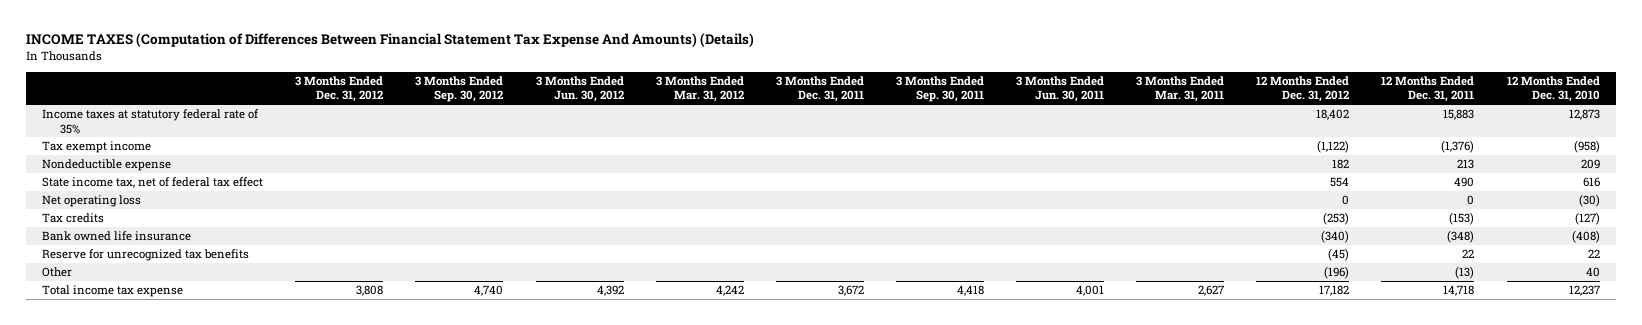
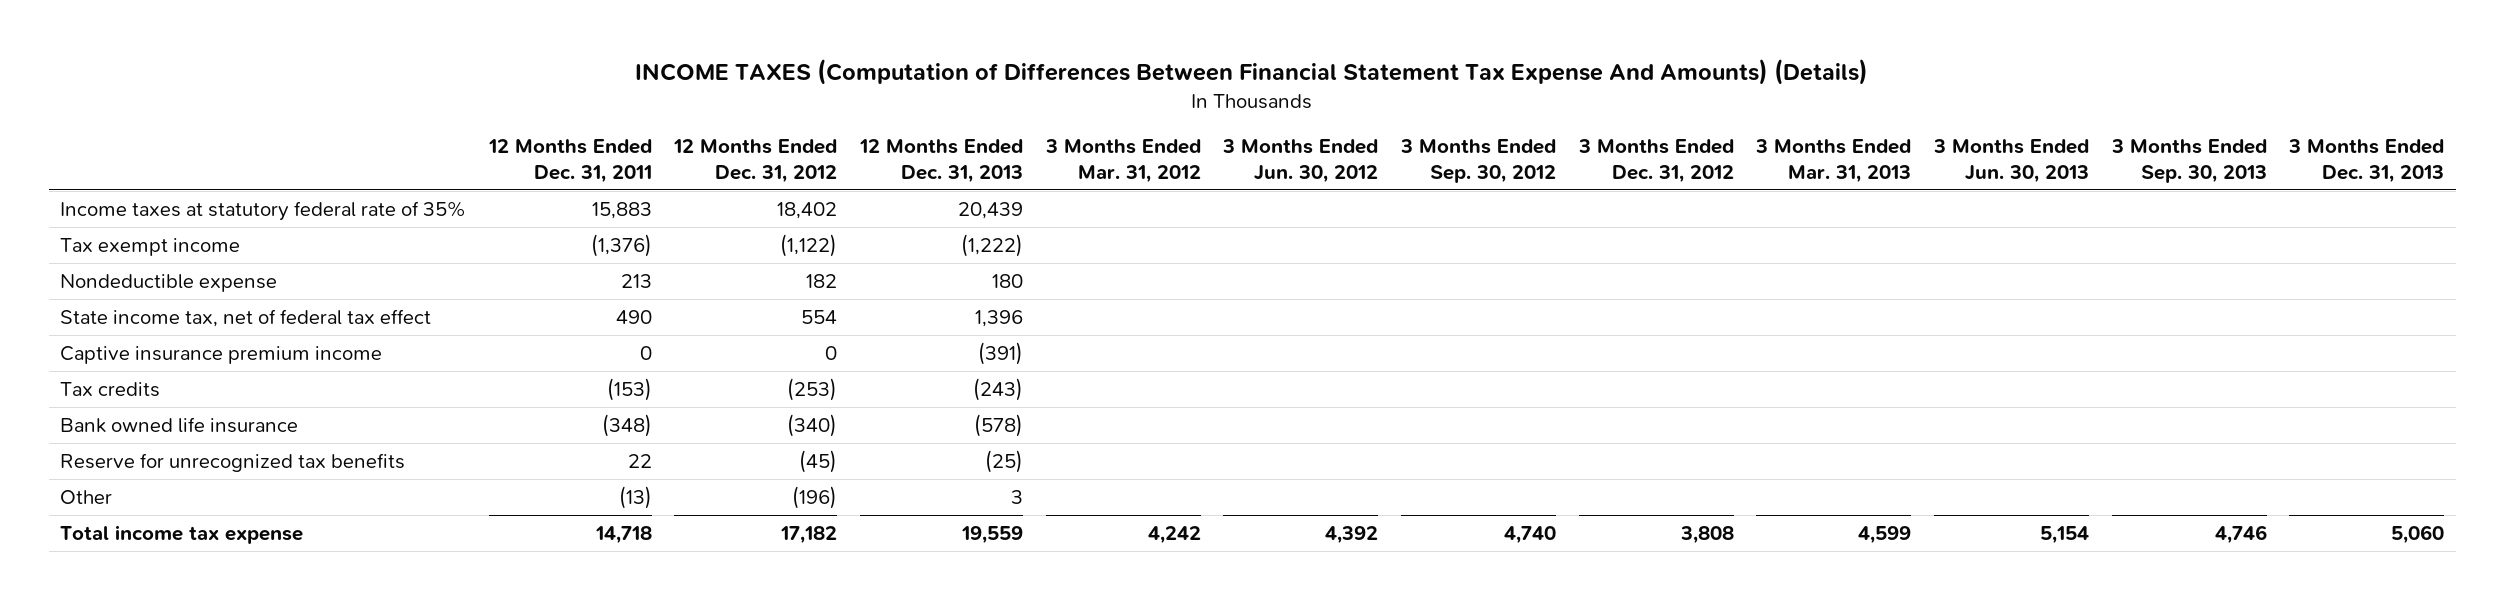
- | 3 Months Ended Dec. 31, 2012 | 3 Months Ended Sep. 30, 2012 | 3 Months Ended Jun. 30, 2012 | 3 Months Ended Mar. 31, 2012 | 3 Months Ended Dec. 31, 2011 | 3 Months Ended Sep. 30, 2011 | 3 Months Ended Jun. 30, 2011 | 3 Months Ended Mar. 31, 2011 | 12 Months Ended Dec. 31, 2012 | 12 Months Ended Dec. 31, 2011 | 12 Months Ended Dec. 31, 2010
+ | 12 Months Ended Dec. 31, 2011 | 12 Months Ended Dec. 31, 2012 | 12 Months Ended Dec. 31, 2013 | 3 Months Ended Mar. 31, 2012 | 3 Months Ended Jun. 30, 2012 | 3 Months Ended Sep. 30, 2012 | 3 Months Ended Dec. 31, 2012 | 3 Months Ended Mar. 31, 2013 | 3 Months Ended Jun. 30, 2013 | 3 Months Ended Sep. 30, 2013 | 3 Months Ended Dec. 31, 2013
- Net operating loss | | | | | | | | | 0 | 0 | (30)
+ Captive insurance premium income | 0 | 0 | (391) | | | | | | | |

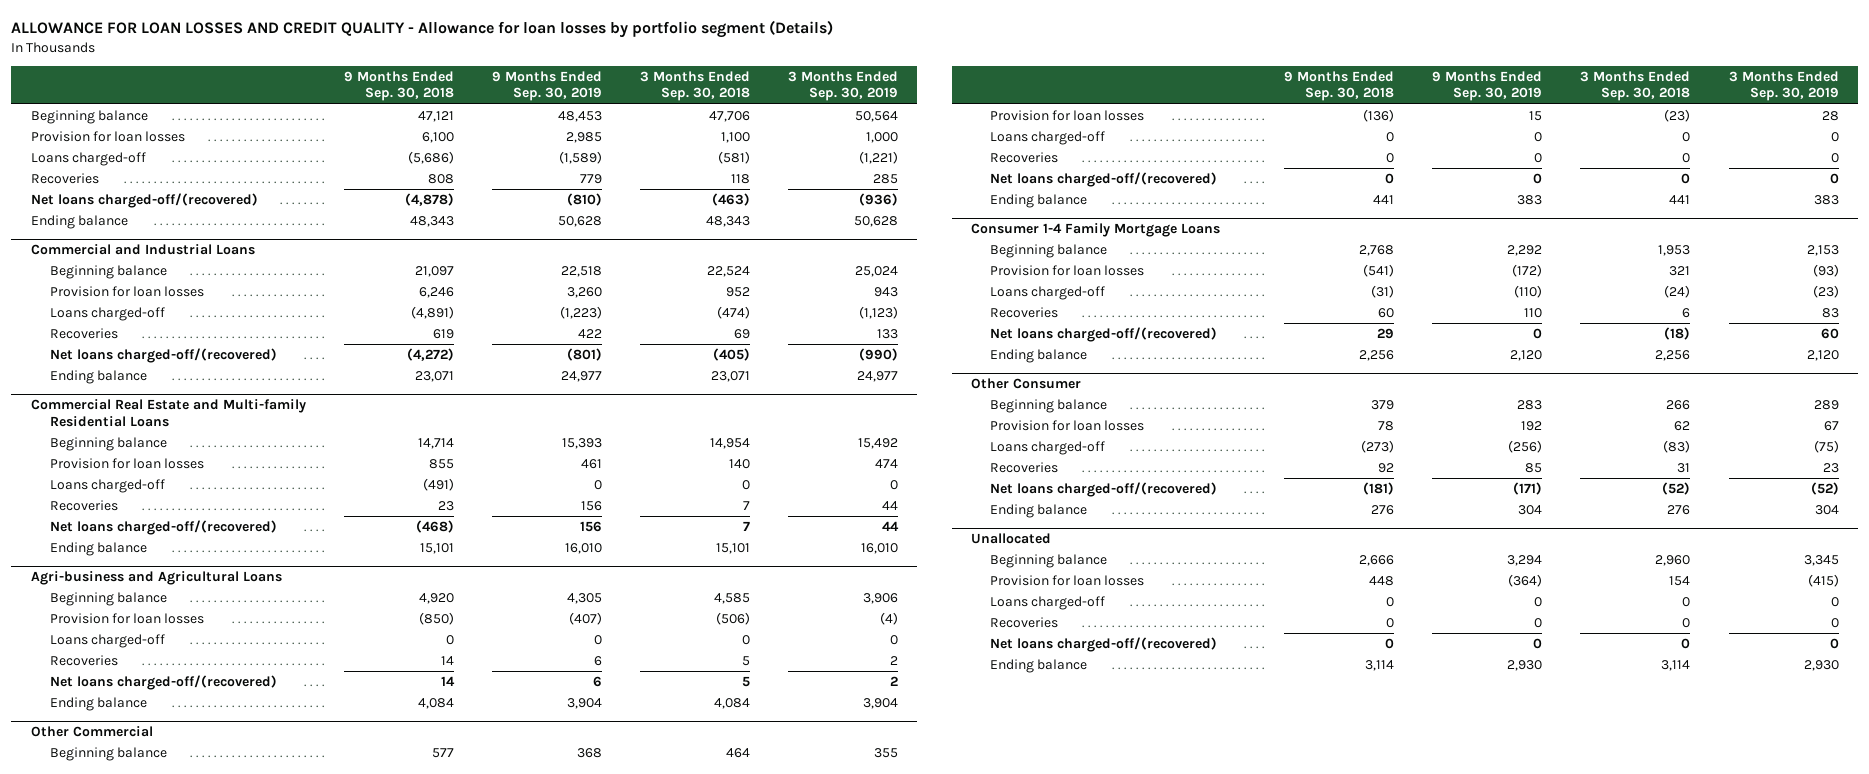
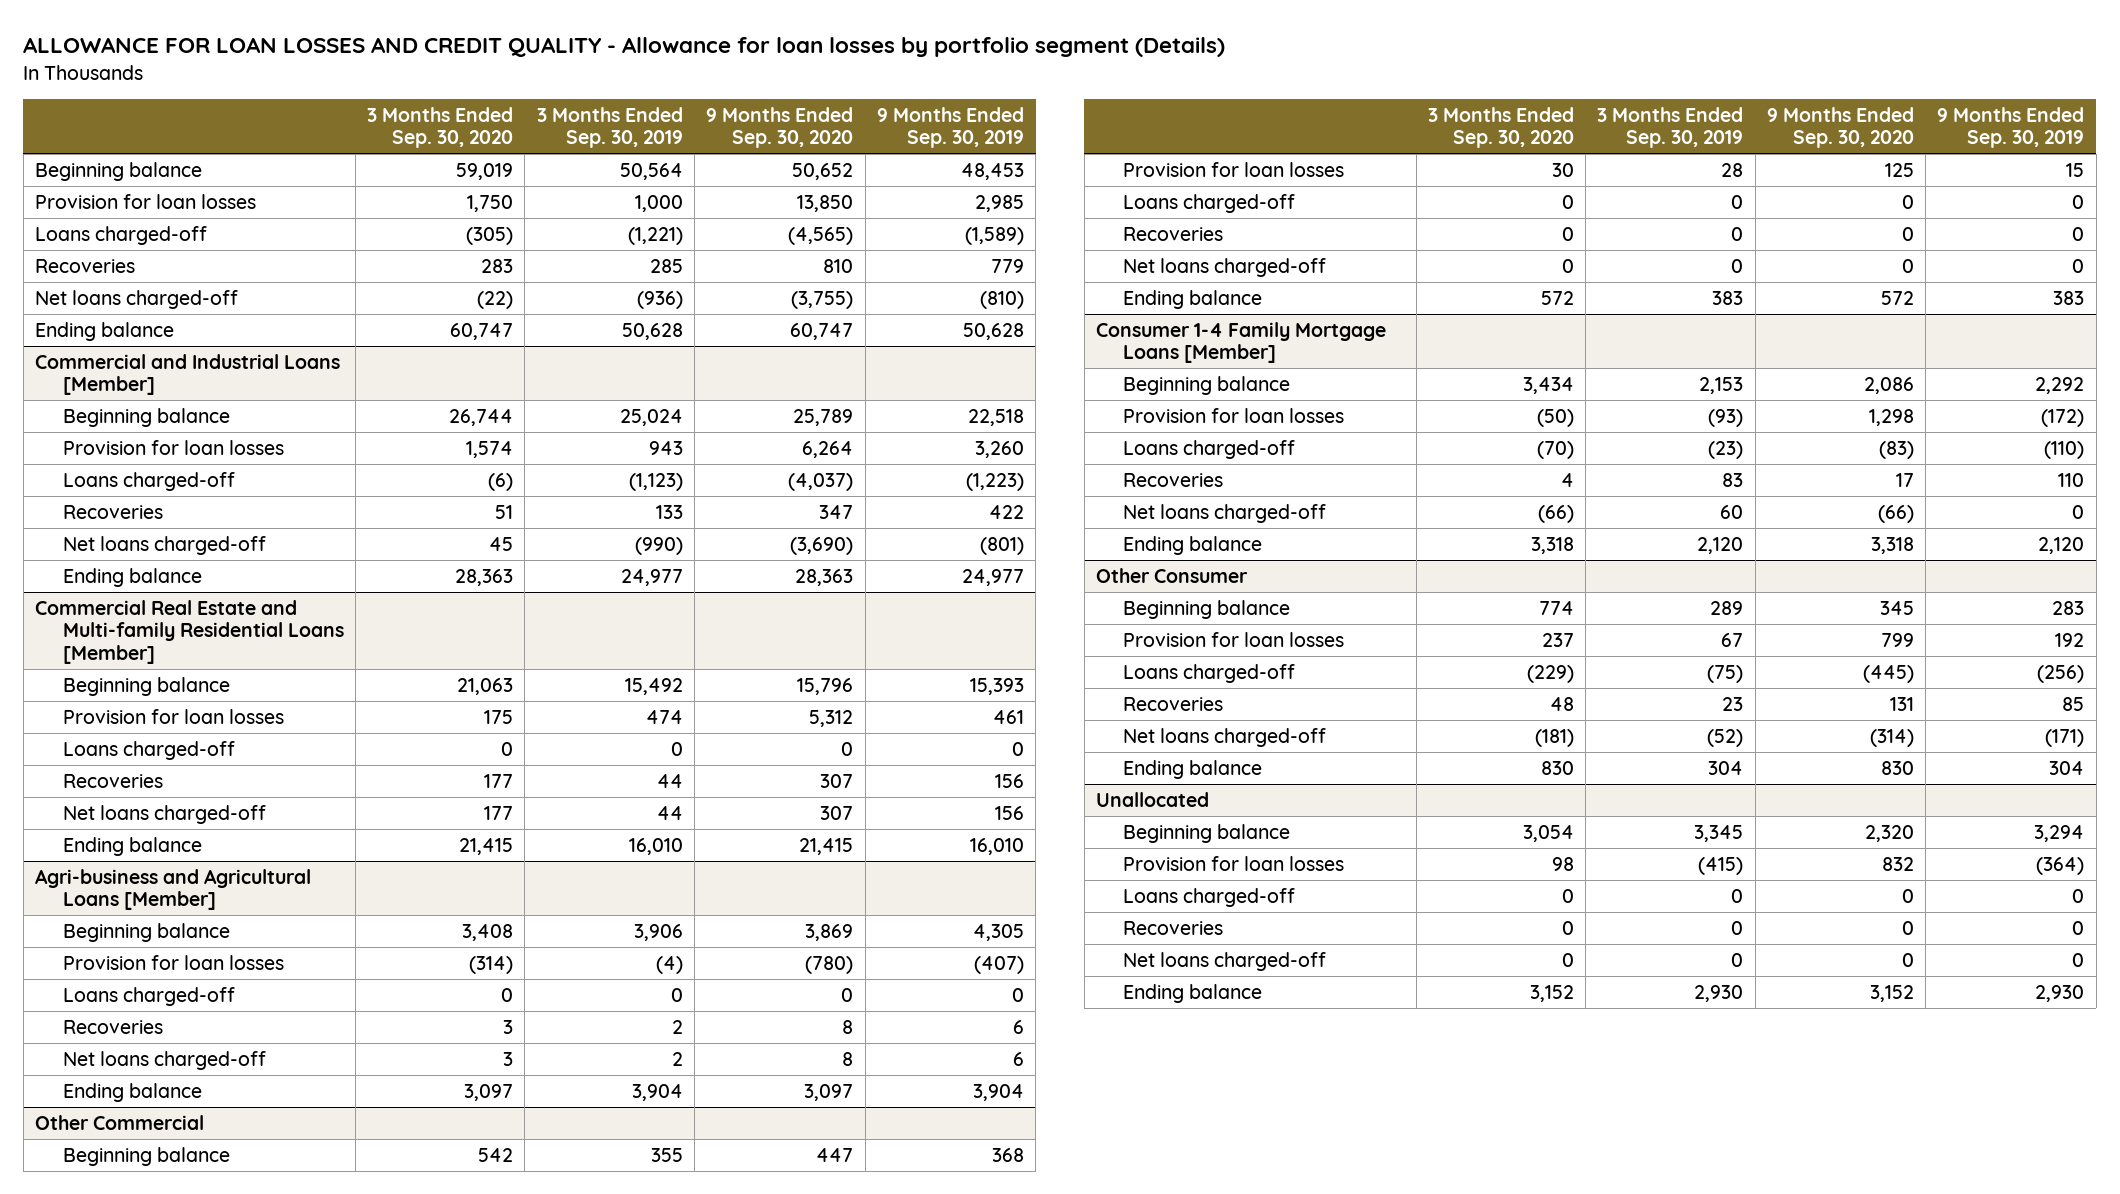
- | 9 Months Ended Sep. 30, 2018 | 9 Months Ended Sep. 30, 2019 | 3 Months Ended Sep. 30, 2018 | 3 Months Ended Sep. 30, 2019
+ | 3 Months Ended Sep. 30, 2020 | 3 Months Ended Sep. 30, 2019 | 9 Months Ended Sep. 30, 2020 | 9 Months Ended Sep. 30, 2019
- Net loans charged-off/(recovered) | (4,878) | (810) | (463) | (936)
+ Net loans charged-off | (22) | (936) | (3,755) | (810)
- Commercial and Industrial Loans
+ Commercial and Industrial Loans [Member]
- Net loans charged-off/(recovered) | (4,272) | (801) | (405) | (990)
+ Net loans charged-off | 45 | (990) | (3,690) | (801)
- Commercial Real Estate and Multi-family Residential Loans
+ Commercial Real Estate and Multi-family Residential Loans [Member]
- Net loans charged-off/(recovered) | (468) | 156 | 7 | 44
+ Net loans charged-off | 177 | 44 | 307 | 156
- Agri-business and Agricultural Loans
+ Agri-business and Agricultural Loans [Member]
- Net loans charged-off/(recovered) | 14 | 6 | 5 | 2
+ Net loans charged-off | 3 | 2 | 8 | 6
@ Other Commercial
- Net loans charged-off/(recovered) | 0 | 0 | 0 | 0
+ Net loans charged-off | 0 | 0 | 0 | 0
- Consumer 1-4 Family Mortgage Loans
+ Consumer 1-4 Family Mortgage Loans [Member]
- Net loans charged-off/(recovered) | 29 | 0 | (18) | 60
+ Net loans charged-off | (66) | 60 | (66) | 0
@ Other Consumer
- Net loans charged-off/(recovered) | (181) | (171) | (52) | (52)
+ Net loans charged-off | (181) | (52) | (314) | (171)
@ Unallocated
- Net loans charged-off/(recovered) | 0 | 0 | 0 | 0
+ Net loans charged-off | 0 | 0 | 0 | 0

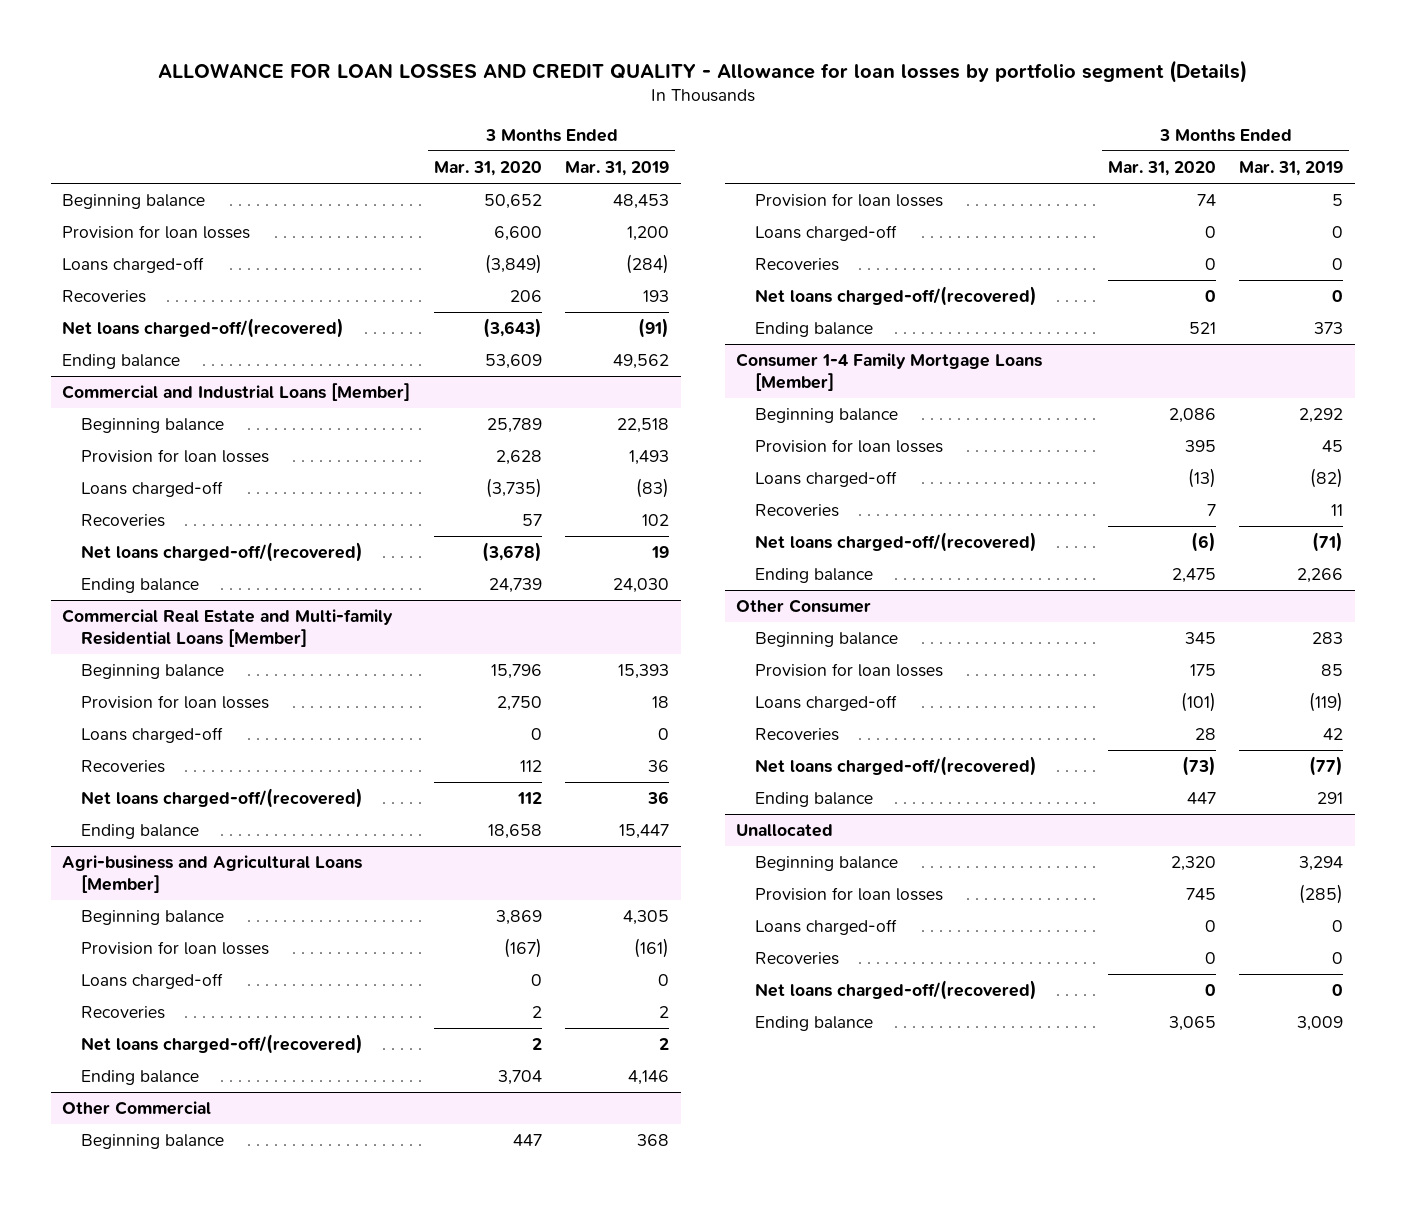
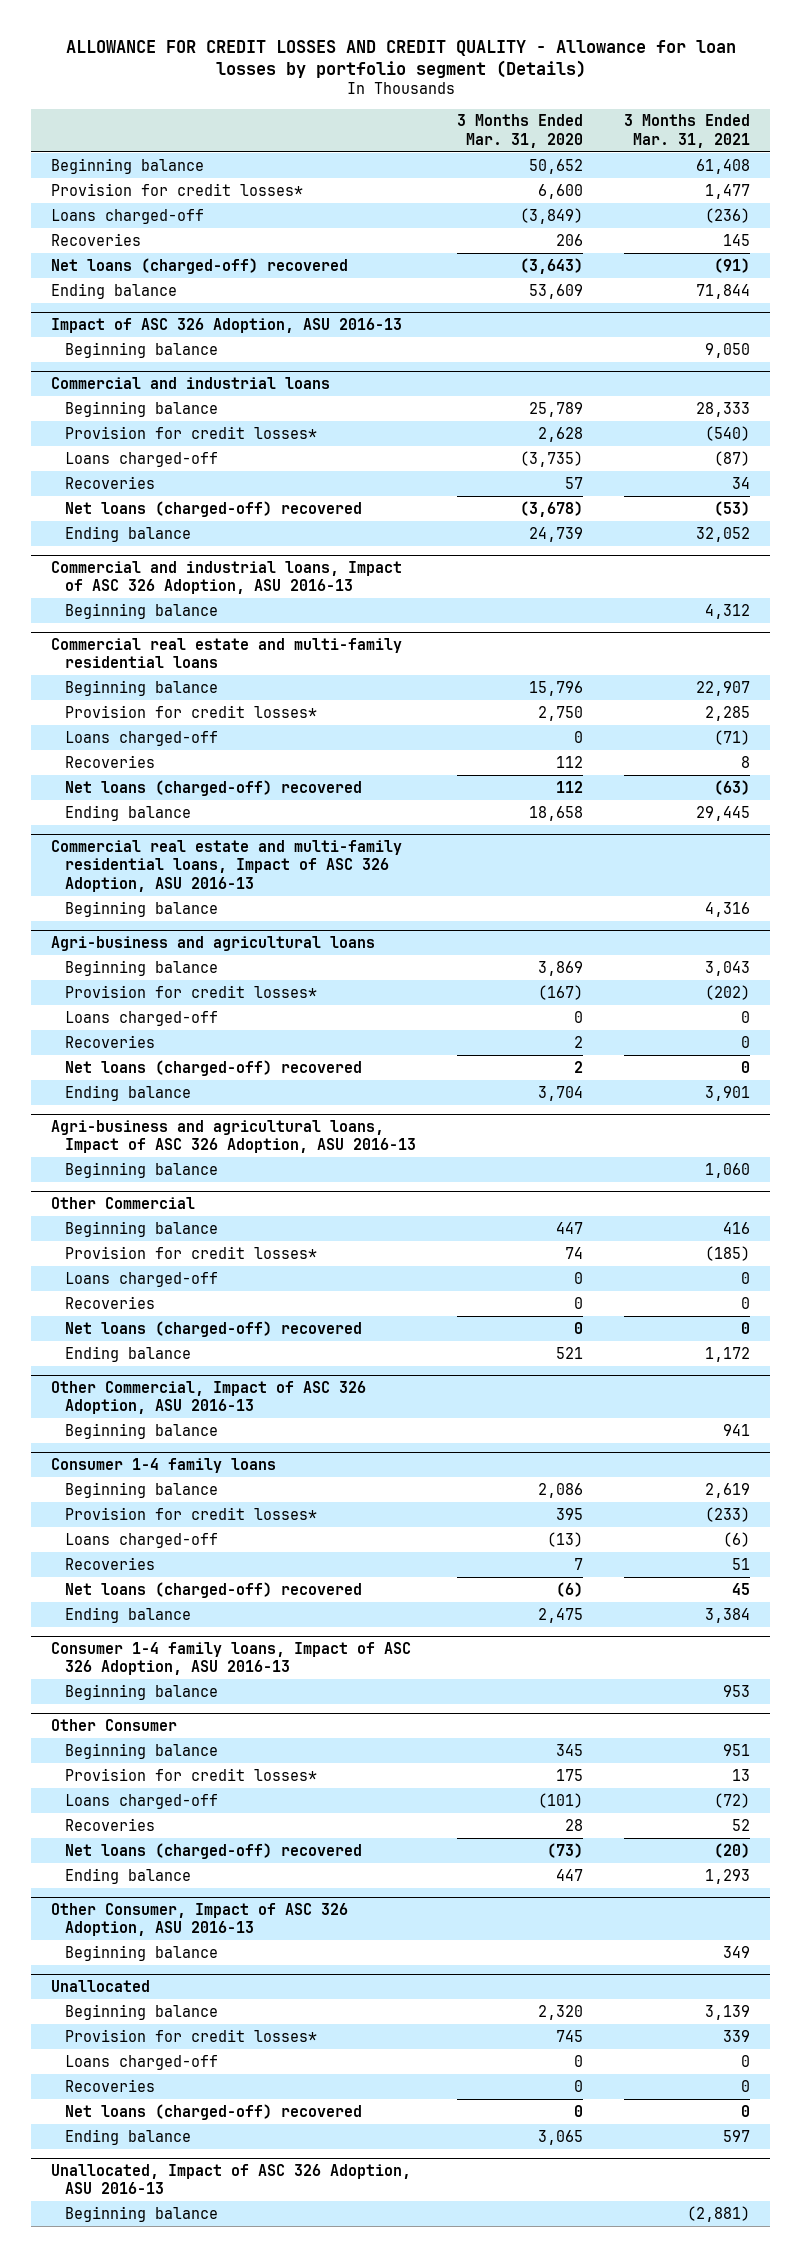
- ALLOWANCE FOR LOAN LOSSES AND CREDIT QUALITY - Allowance for loan losses by portfolio segment (Details)
+ ALLOWANCE FOR CREDIT LOSSES AND CREDIT QUALITY - Allowance for loan losses by portfolio segment (Details)
- | 3 Months Ended Mar. 31, 2020 | 3 Months Ended Mar. 31, 2019
+ | 3 Months Ended Mar. 31, 2020 | 3 Months Ended Mar. 31, 2021
- Provision for loan losses | 6,600 | 1,200
+ Provision for credit losses* | 6,600 | 1,477
- Net loans charged-off/(recovered) | (3,643) | (91)
+ Net loans (charged-off) recovered | (3,643) | (91)
- Commercial and Industrial Loans [Member]
+ Impact of ASC 326 Adoption, ASU 2016-13
+ Beginning balance | | 9,050
+ Commercial and industrial loans
- Provision for loan losses | 2,628 | 1,493
+ Provision for credit losses* | 2,628 | (540)
- Net loans charged-off/(recovered) | (3,678) | 19
+ Net loans (charged-off) recovered | (3,678) | (53)
- Commercial Real Estate and Multi-family Residential Loans [Member]
+ Commercial and industrial loans, Impact of ASC 326 Adoption, ASU 2016-13
+ Beginning balance | | 4,312
+ Commercial real estate and multi-family residential loans
- Provision for loan losses | 2,750 | 18
+ Provision for credit losses* | 2,750 | 2,285
- Net loans charged-off/(recovered) | 112 | 36
+ Net loans (charged-off) recovered | 112 | (63)
- Agri-business and Agricultural Loans [Member]
+ Commercial real estate and multi-family residential loans, Impact of ASC 326 Adoption, ASU 2016-13
+ Beginning balance | | 4,316
+ Agri-business and agricultural loans
- Provision for loan losses | (167) | (161)
+ Provision for credit losses* | (167) | (202)
- Net loans charged-off/(recovered) | 2 | 2
+ Net loans (charged-off) recovered | 2 | 0
+ Agri-business and agricultural loans, Impact of ASC 326 Adoption, ASU 2016-13
+ Beginning balance | | 1,060
@ Other Commercial
- Provision for loan losses | 74 | 5
+ Provision for credit losses* | 74 | (185)
- Net loans charged-off/(recovered) | 0 | 0
+ Net loans (charged-off) recovered | 0 | 0
- Consumer 1-4 Family Mortgage Loans [Member]
+ Other Commercial, Impact of ASC 326 Adoption, ASU 2016-13
+ Beginning balance | | 941
+ Consumer 1-4 family loans
- Provision for loan losses | 395 | 45
+ Provision for credit losses* | 395 | (233)
- Net loans charged-off/(recovered) | (6) | (71)
+ Net loans (charged-off) recovered | (6) | 45
+ Consumer 1-4 family loans, Impact of ASC 326 Adoption, ASU 2016-13
+ Beginning balance | | 953
@ Other Consumer
- Provision for loan losses | 175 | 85
+ Provision for credit losses* | 175 | 13
- Net loans charged-off/(recovered) | (73) | (77)
+ Net loans (charged-off) recovered | (73) | (20)
+ Other Consumer, Impact of ASC 326 Adoption, ASU 2016-13
+ Beginning balance | | 349
@ Unallocated
- Provision for loan losses | 745 | (285)
+ Provision for credit losses* | 745 | 339
- Net loans charged-off/(recovered) | 0 | 0
+ Net loans (charged-off) recovered | 0 | 0
+ Unallocated, Impact of ASC 326 Adoption, ASU 2016-13
+ Beginning balance | | (2,881)

